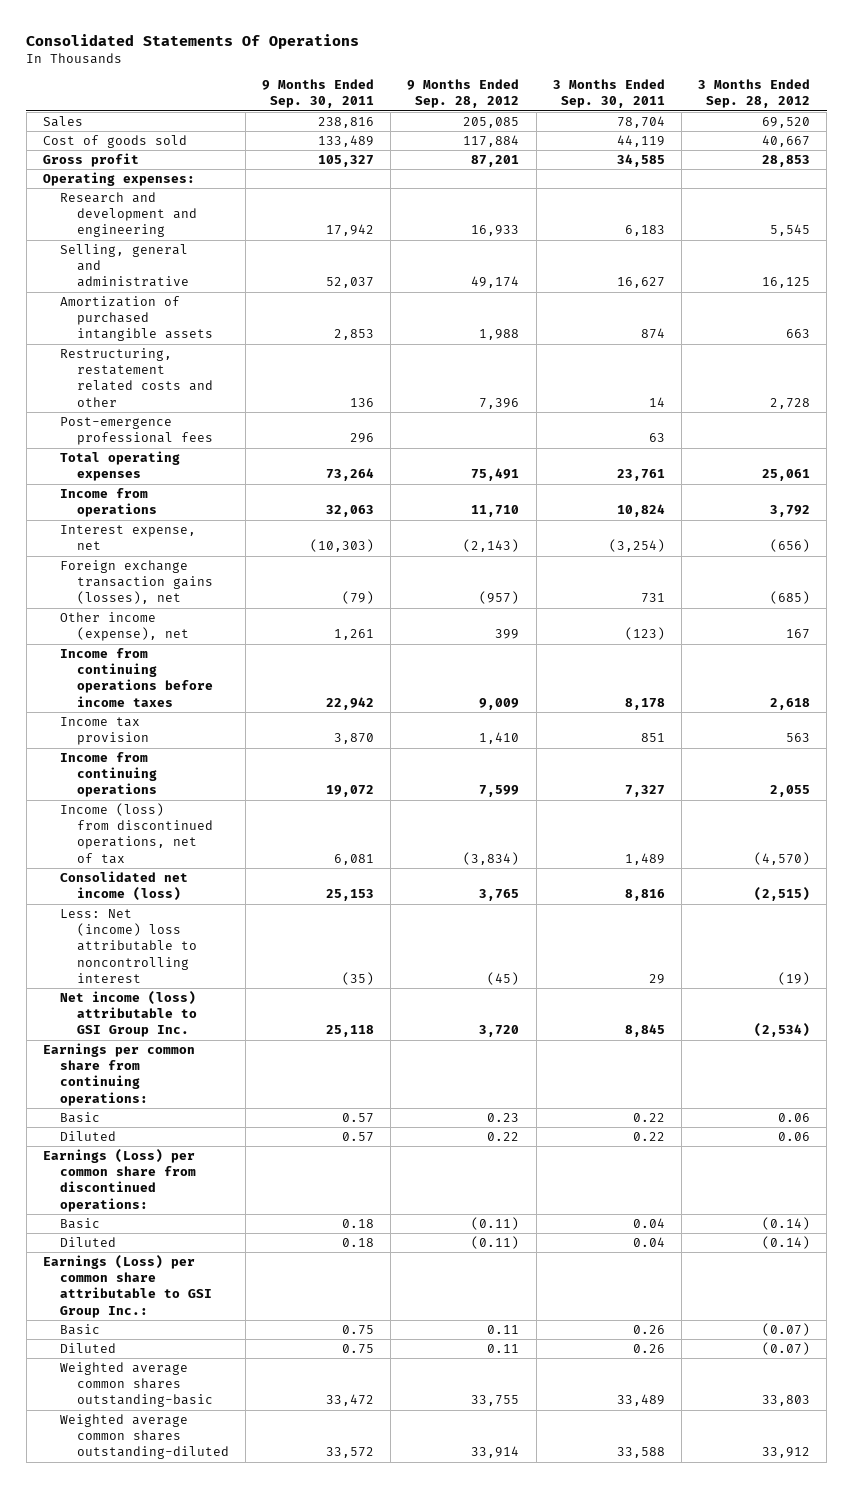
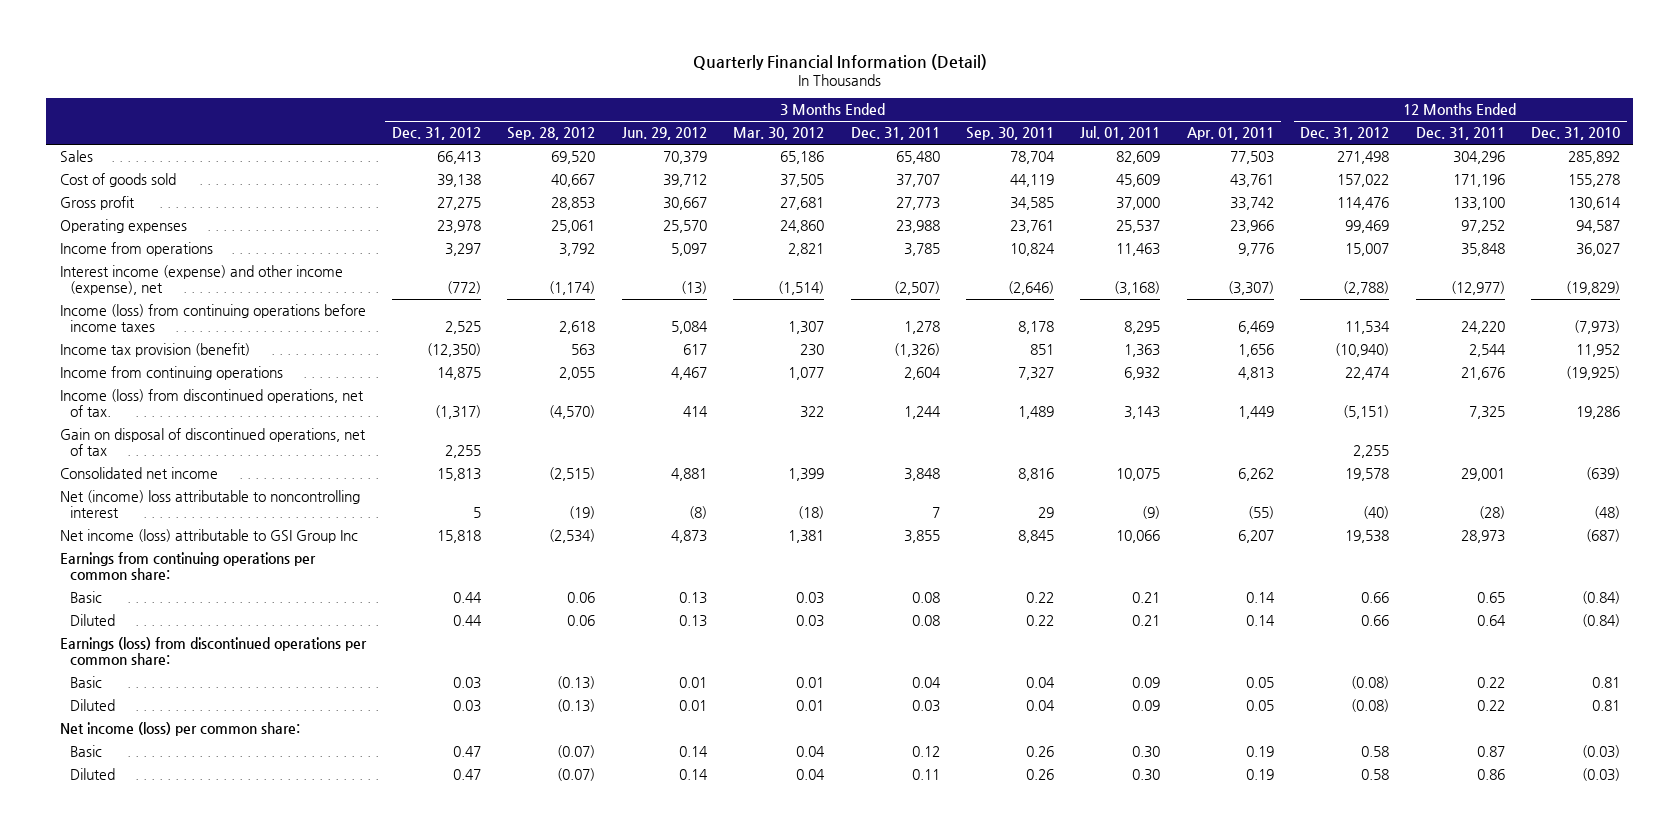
- Consolidated Statements Of Operations
+ Quarterly Financial Information (Detail)
- | 9 Months Ended Sep. 30, 2011 | 9 Months Ended Sep. 28, 2012 | 3 Months Ended Sep. 30, 2011 | 3 Months Ended Sep. 28, 2012
+ | 3 Months Ended Dec. 31, 2012 | 3 Months Ended Sep. 28, 2012 | 3 Months Ended Jun. 29, 2012 | 3 Months Ended Mar. 30, 2012 | 3 Months Ended Dec. 31, 2011 | 3 Months Ended Sep. 30, 2011 | 3 Months Ended Jul. 01, 2011 | 3 Months Ended Apr. 01, 2011 | 12 Months Ended Dec. 31, 2012 | 12 Months Ended Dec. 31, 2011 | 12 Months Ended Dec. 31, 2010
- Operating expenses:
- Research and development and engineering | 17,942 | 16,933 | 6,183 | 5,545
- Selling, general and administrative | 52,037 | 49,174 | 16,627 | 16,125
- Amortization of purchased intangible assets | 2,853 | 1,988 | 874 | 663
- Restructuring, restatement related costs and other | 136 | 7,396 | 14 | 2,728
- Post-emergence professional fees | 296 | | 63 |
- Total operating expenses | 73,264 | 75,491 | 23,761 | 25,061
+ Operating expenses | 23,978 | 25,061 | 25,570 | 24,860 | 23,988 | 23,761 | 25,537 | 23,966 | 99,469 | 97,252 | 94,587
- Interest expense, net | (10,303) | (2,143) | (3,254) | (656)
- Foreign exchange transaction gains (losses), net | (79) | (957) | 731 | (685)
- Other income (expense), net | 1,261 | 399 | (123) | 167
- Income from continuing operations before income taxes | 22,942 | 9,009 | 8,178 | 2,618
- Income tax provision | 3,870 | 1,410 | 851 | 563
+ Interest income (expense) and other income (expense), net | (772) | (1,174) | (13) | (1,514) | (2,507) | (2,646) | (3,168) | (3,307) | (2,788) | (12,977) | (19,829)
+ Income (loss) from continuing operations before income taxes | 2,525 | 2,618 | 5,084 | 1,307 | 1,278 | 8,178 | 8,295 | 6,469 | 11,534 | 24,220 | (7,973)
+ Income tax provision (benefit) | (12,350) | 563 | 617 | 230 | (1,326) | 851 | 1,363 | 1,656 | (10,940) | 2,544 | 11,952
- Income (loss) from discontinued operations, net of tax | 6,081 | (3,834) | 1,489 | (4,570)
- Consolidated net income (loss) | 25,153 | 3,765 | 8,816 | (2,515)
- Less: Net (income) loss attributable to noncontrolling interest | (35) | (45) | 29 | (19)
- Net income (loss) attributable to GSI Group Inc. | 25,118 | 3,720 | 8,845 | (2,534)
- Earnings per common share from continuing operations:
+ Income (loss) from discontinued operations, net of tax. | (1,317) | (4,570) | 414 | 322 | 1,244 | 1,489 | 3,143 | 1,449 | (5,151) | 7,325 | 19,286
+ Gain on disposal of discontinued operations, net of tax | 2,255 | | | | | | | | 2,255 | |
+ Consolidated net income | 15,813 | (2,515) | 4,881 | 1,399 | 3,848 | 8,816 | 10,075 | 6,262 | 19,578 | 29,001 | (639)
+ Net (income) loss attributable to noncontrolling interest | 5 | (19) | (8) | (18) | 7 | 29 | (9) | (55) | (40) | (28) | (48)
+ Net income (loss) attributable to GSI Group Inc | 15,818 | (2,534) | 4,873 | 1,381 | 3,855 | 8,845 | 10,066 | 6,207 | 19,538 | 28,973 | (687)
+ Earnings from continuing operations per common share:
- Earnings (Loss) per common share from discontinued operations:
- Basic | 0.18 | (0.11) | 0.04 | (0.14)
- Diluted | 0.18 | (0.11) | 0.04 | (0.14)
- Earnings (Loss) per common share attributable to GSI Group Inc.:
+ Earnings (loss) from discontinued operations per common share:
+ Basic | 0.03 | (0.13) | 0.01 | 0.01 | 0.04 | 0.04 | 0.09 | 0.05 | (0.08) | 0.22 | 0.81
+ Diluted | 0.03 | (0.13) | 0.01 | 0.01 | 0.03 | 0.04 | 0.09 | 0.05 | (0.08) | 0.22 | 0.81
+ Net income (loss) per common share:
- Weighted average common shares outstanding-basic | 33,472 | 33,755 | 33,489 | 33,803
- Weighted average common shares outstanding-diluted | 33,572 | 33,914 | 33,588 | 33,912

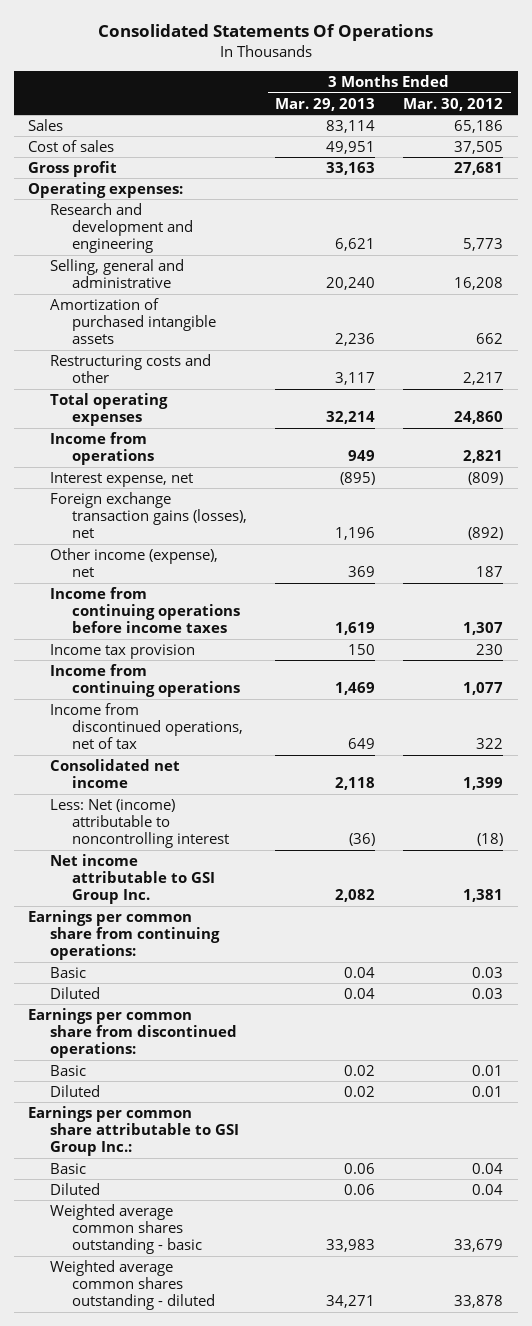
- Quarterly Financial Information (Detail)
+ Consolidated Statements Of Operations
- | 3 Months Ended Dec. 31, 2012 | 3 Months Ended Sep. 28, 2012 | 3 Months Ended Jun. 29, 2012 | 3 Months Ended Mar. 30, 2012 | 3 Months Ended Dec. 31, 2011 | 3 Months Ended Sep. 30, 2011 | 3 Months Ended Jul. 01, 2011 | 3 Months Ended Apr. 01, 2011 | 12 Months Ended Dec. 31, 2012 | 12 Months Ended Dec. 31, 2011 | 12 Months Ended Dec. 31, 2010
+ | 3 Months Ended Mar. 29, 2013 | 3 Months Ended Mar. 30, 2012
- Cost of goods sold | 39,138 | 40,667 | 39,712 | 37,505 | 37,707 | 44,119 | 45,609 | 43,761 | 157,022 | 171,196 | 155,278
+ Cost of sales | 49,951 | 37,505
- Operating expenses | 23,978 | 25,061 | 25,570 | 24,860 | 23,988 | 23,761 | 25,537 | 23,966 | 99,469 | 97,252 | 94,587
+ Operating expenses:
+ Research and development and engineering | 6,621 | 5,773
+ Selling, general and administrative | 20,240 | 16,208
+ Amortization of purchased intangible assets | 2,236 | 662
+ Restructuring costs and other | 3,117 | 2,217
+ Total operating expenses | 32,214 | 24,860
- Interest income (expense) and other income (expense), net | (772) | (1,174) | (13) | (1,514) | (2,507) | (2,646) | (3,168) | (3,307) | (2,788) | (12,977) | (19,829)
- Income (loss) from continuing operations before income taxes | 2,525 | 2,618 | 5,084 | 1,307 | 1,278 | 8,178 | 8,295 | 6,469 | 11,534 | 24,220 | (7,973)
- Income tax provision (benefit) | (12,350) | 563 | 617 | 230 | (1,326) | 851 | 1,363 | 1,656 | (10,940) | 2,544 | 11,952
+ Interest expense, net | (895) | (809)
+ Foreign exchange transaction gains (losses), net | 1,196 | (892)
+ Other income (expense), net | 369 | 187
+ Income from continuing operations before income taxes | 1,619 | 1,307
+ Income tax provision | 150 | 230
- Income (loss) from discontinued operations, net of tax. | (1,317) | (4,570) | 414 | 322 | 1,244 | 1,489 | 3,143 | 1,449 | (5,151) | 7,325 | 19,286
- Gain on disposal of discontinued operations, net of tax | 2,255 | | | | | | | | 2,255 | |
+ Income from discontinued operations, net of tax | 649 | 322
- Net (income) loss attributable to noncontrolling interest | 5 | (19) | (8) | (18) | 7 | 29 | (9) | (55) | (40) | (28) | (48)
- Net income (loss) attributable to GSI Group Inc | 15,818 | (2,534) | 4,873 | 1,381 | 3,855 | 8,845 | 10,066 | 6,207 | 19,538 | 28,973 | (687)
- Earnings from continuing operations per common share:
+ Less: Net (income) attributable to noncontrolling interest | (36) | (18)
+ Net income attributable to GSI Group Inc. | 2,082 | 1,381
+ Earnings per common share from continuing operations:
- Earnings (loss) from discontinued operations per common share:
+ Earnings per common share from discontinued operations:
- Net income (loss) per common share:
+ Earnings per common share attributable to GSI Group Inc.:
+ Weighted average common shares outstanding - basic | 33,983 | 33,679
+ Weighted average common shares outstanding - diluted | 34,271 | 33,878

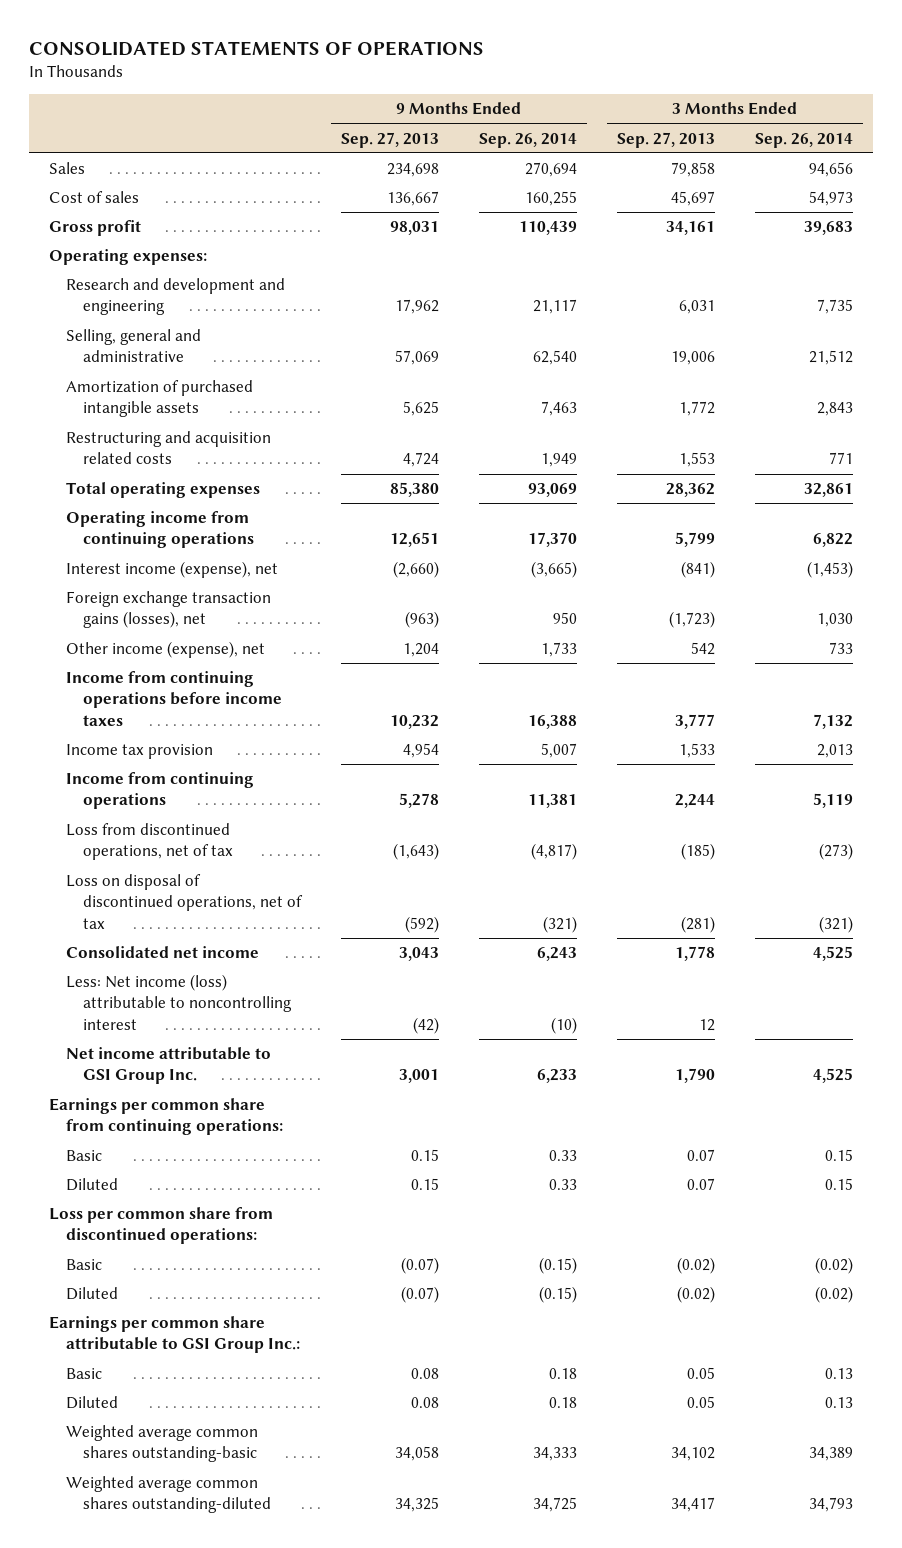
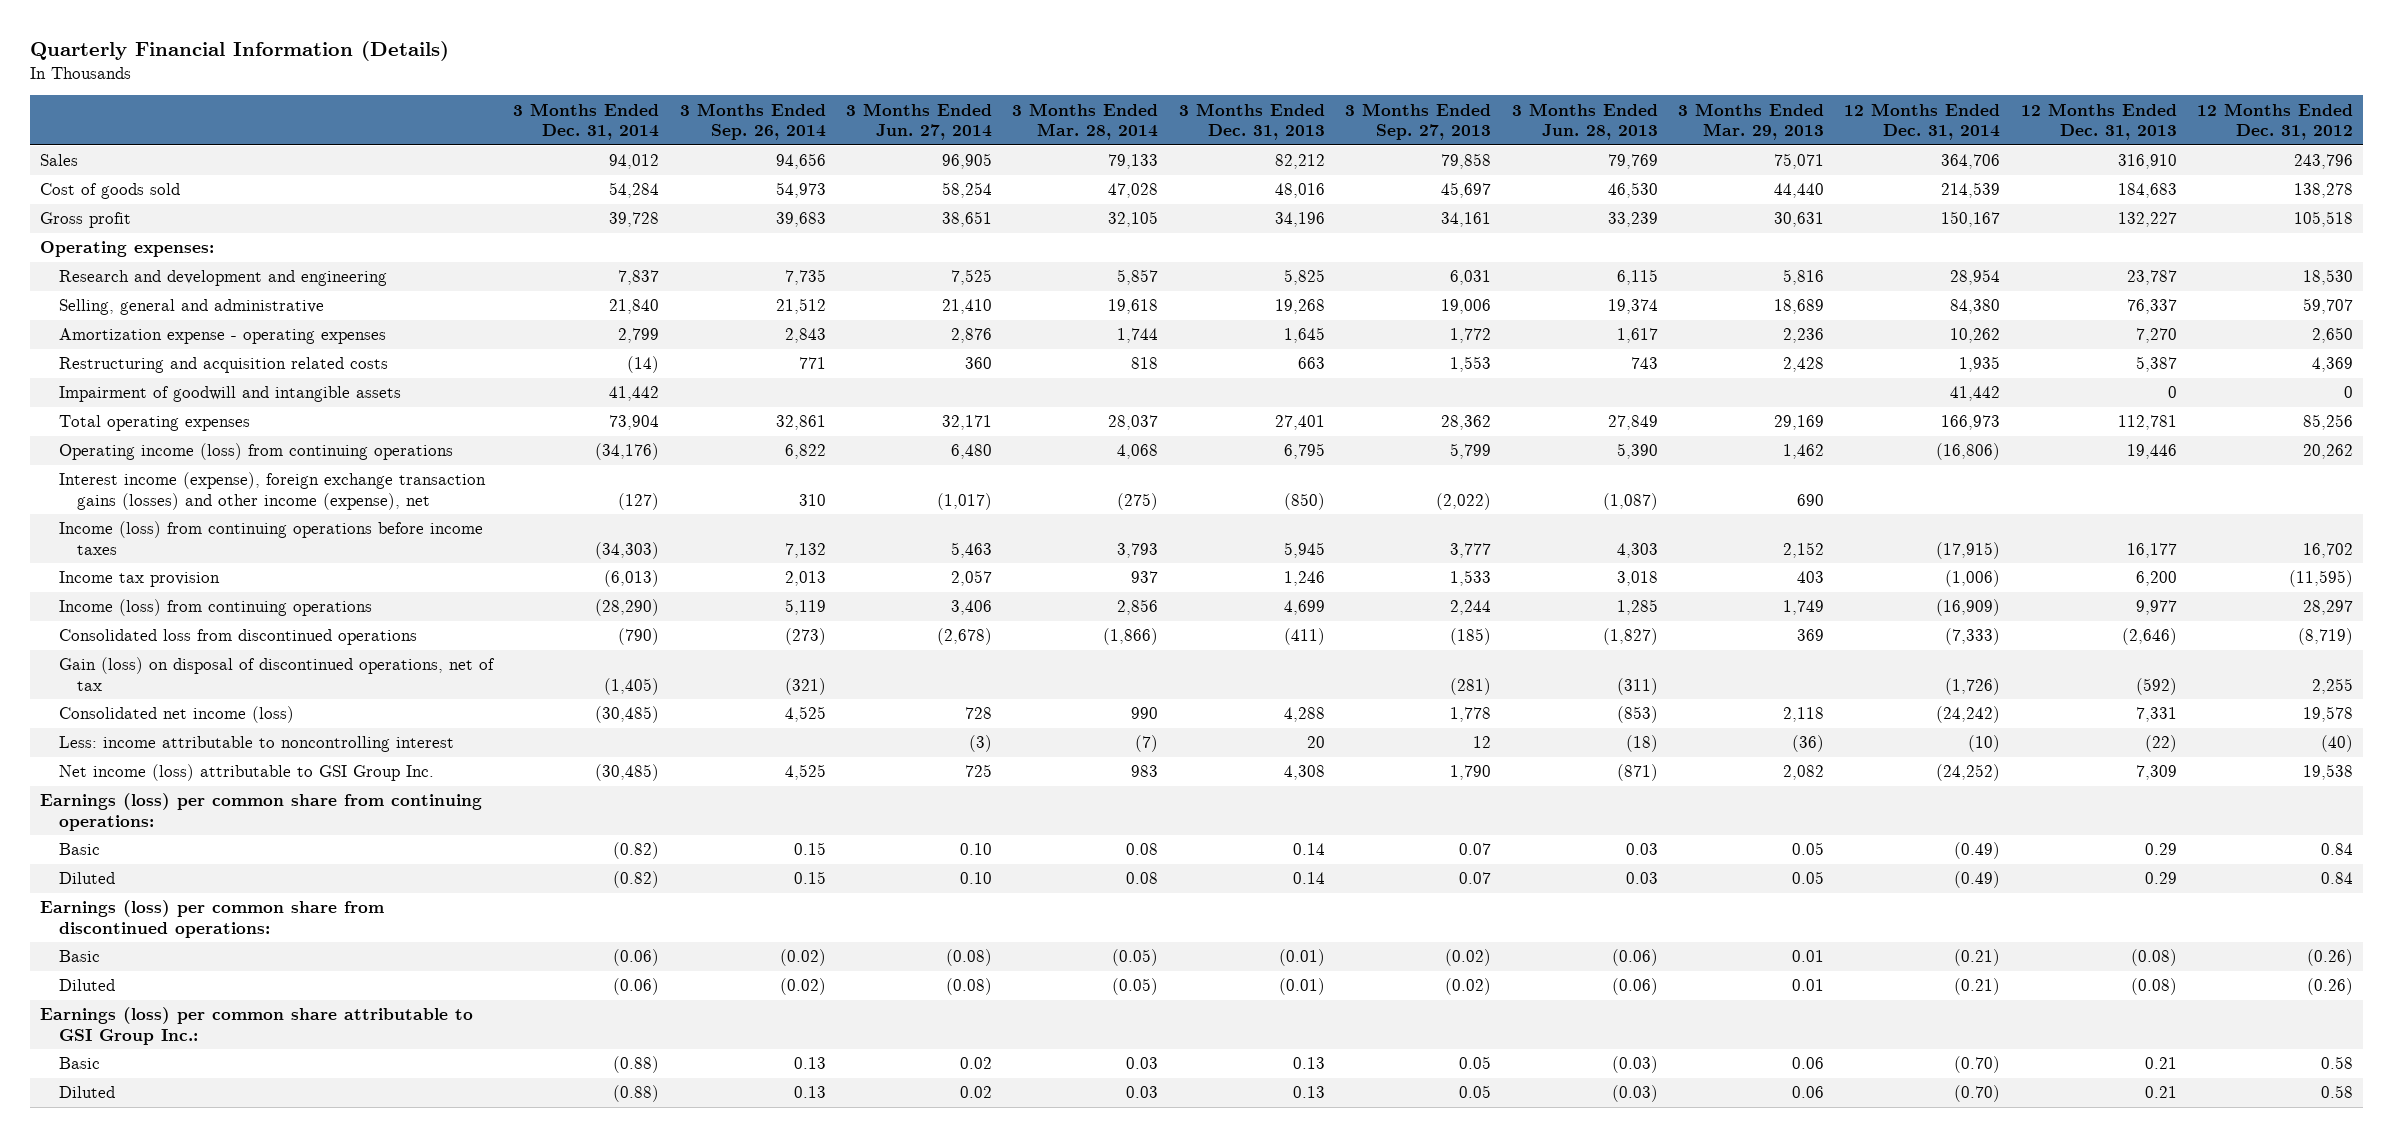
- CONSOLIDATED STATEMENTS OF OPERATIONS
+ Quarterly Financial Information (Details)
- | 9 Months Ended Sep. 27, 2013 | 9 Months Ended Sep. 26, 2014 | 3 Months Ended Sep. 27, 2013 | 3 Months Ended Sep. 26, 2014
+ | 3 Months Ended Dec. 31, 2014 | 3 Months Ended Sep. 26, 2014 | 3 Months Ended Jun. 27, 2014 | 3 Months Ended Mar. 28, 2014 | 3 Months Ended Dec. 31, 2013 | 3 Months Ended Sep. 27, 2013 | 3 Months Ended Jun. 28, 2013 | 3 Months Ended Mar. 29, 2013 | 12 Months Ended Dec. 31, 2014 | 12 Months Ended Dec. 31, 2013 | 12 Months Ended Dec. 31, 2012
- Cost of sales | 136,667 | 160,255 | 45,697 | 54,973
+ Cost of goods sold | 54,284 | 54,973 | 58,254 | 47,028 | 48,016 | 45,697 | 46,530 | 44,440 | 214,539 | 184,683 | 138,278
- Amortization of purchased intangible assets | 5,625 | 7,463 | 1,772 | 2,843
+ Amortization expense - operating expenses | 2,799 | 2,843 | 2,876 | 1,744 | 1,645 | 1,772 | 1,617 | 2,236 | 10,262 | 7,270 | 2,650
+ Impairment of goodwill and intangible assets | 41,442 | | | | | | | | 41,442 | 0 | 0
- Operating income from continuing operations | 12,651 | 17,370 | 5,799 | 6,822
- Interest income (expense), net | (2,660) | (3,665) | (841) | (1,453)
- Foreign exchange transaction gains (losses), net | (963) | 950 | (1,723) | 1,030
- Other income (expense), net | 1,204 | 1,733 | 542 | 733
- Income from continuing operations before income taxes | 10,232 | 16,388 | 3,777 | 7,132
+ Operating income (loss) from continuing operations | (34,176) | 6,822 | 6,480 | 4,068 | 6,795 | 5,799 | 5,390 | 1,462 | (16,806) | 19,446 | 20,262
+ Interest income (expense), foreign exchange transaction gains (losses) and other income (expense), net | (127) | 310 | (1,017) | (275) | (850) | (2,022) | (1,087) | 690 | | |
+ Income (loss) from continuing operations before income taxes | (34,303) | 7,132 | 5,463 | 3,793 | 5,945 | 3,777 | 4,303 | 2,152 | (17,915) | 16,177 | 16,702
- Income from continuing operations | 5,278 | 11,381 | 2,244 | 5,119
- Loss from discontinued operations, net of tax | (1,643) | (4,817) | (185) | (273)
- Loss on disposal of discontinued operations, net of tax | (592) | (321) | (281) | (321)
- Consolidated net income | 3,043 | 6,243 | 1,778 | 4,525
- Less: Net income (loss) attributable to noncontrolling interest | (42) | (10) | 12 |
- Net income attributable to GSI Group Inc. | 3,001 | 6,233 | 1,790 | 4,525
- Earnings per common share from continuing operations:
+ Income (loss) from continuing operations | (28,290) | 5,119 | 3,406 | 2,856 | 4,699 | 2,244 | 1,285 | 1,749 | (16,909) | 9,977 | 28,297
+ Consolidated loss from discontinued operations | (790) | (273) | (2,678) | (1,866) | (411) | (185) | (1,827) | 369 | (7,333) | (2,646) | (8,719)
+ Gain (loss) on disposal of discontinued operations, net of tax | (1,405) | (321) | | | | (281) | (311) | | (1,726) | (592) | 2,255
+ Consolidated net income (loss) | (30,485) | 4,525 | 728 | 990 | 4,288 | 1,778 | (853) | 2,118 | (24,242) | 7,331 | 19,578
+ Less: income attributable to noncontrolling interest | | | (3) | (7) | 20 | 12 | (18) | (36) | (10) | (22) | (40)
+ Net income (loss) attributable to GSI Group Inc. | (30,485) | 4,525 | 725 | 983 | 4,308 | 1,790 | (871) | 2,082 | (24,252) | 7,309 | 19,538
+ Earnings (loss) per common share from continuing operations:
- Loss per common share from discontinued operations:
+ Earnings (loss) per common share from discontinued operations:
- Earnings per common share attributable to GSI Group Inc.:
+ Earnings (loss) per common share attributable to GSI Group Inc.:
- Weighted average common shares outstanding-basic | 34,058 | 34,333 | 34,102 | 34,389
- Weighted average common shares outstanding-diluted | 34,325 | 34,725 | 34,417 | 34,793

